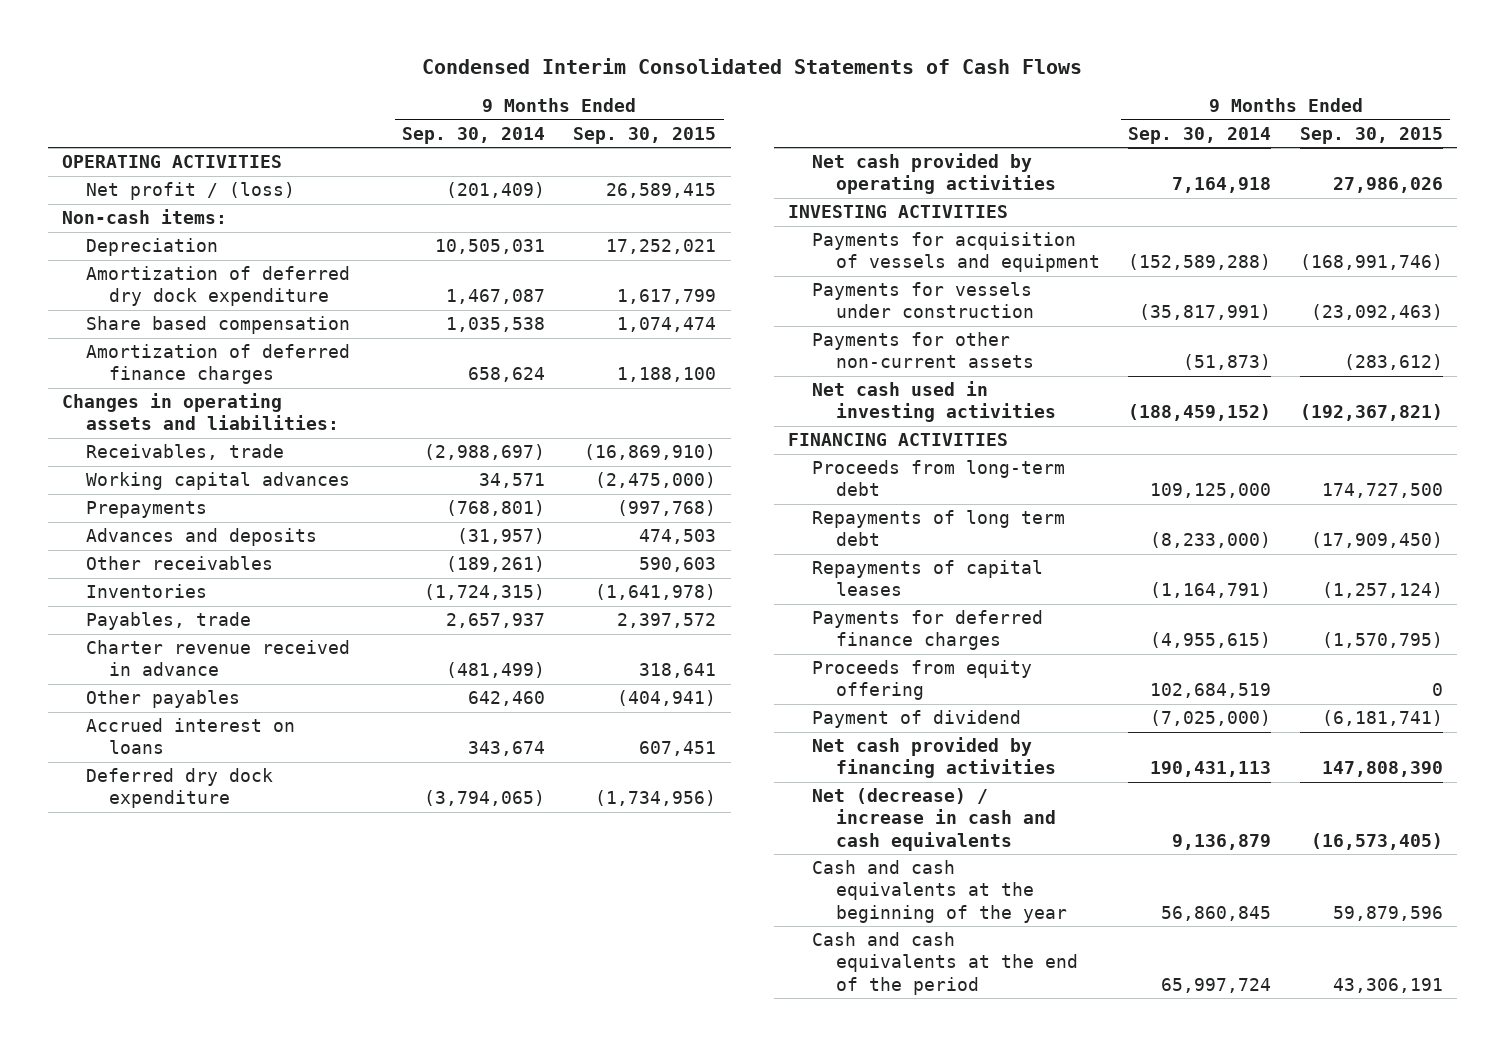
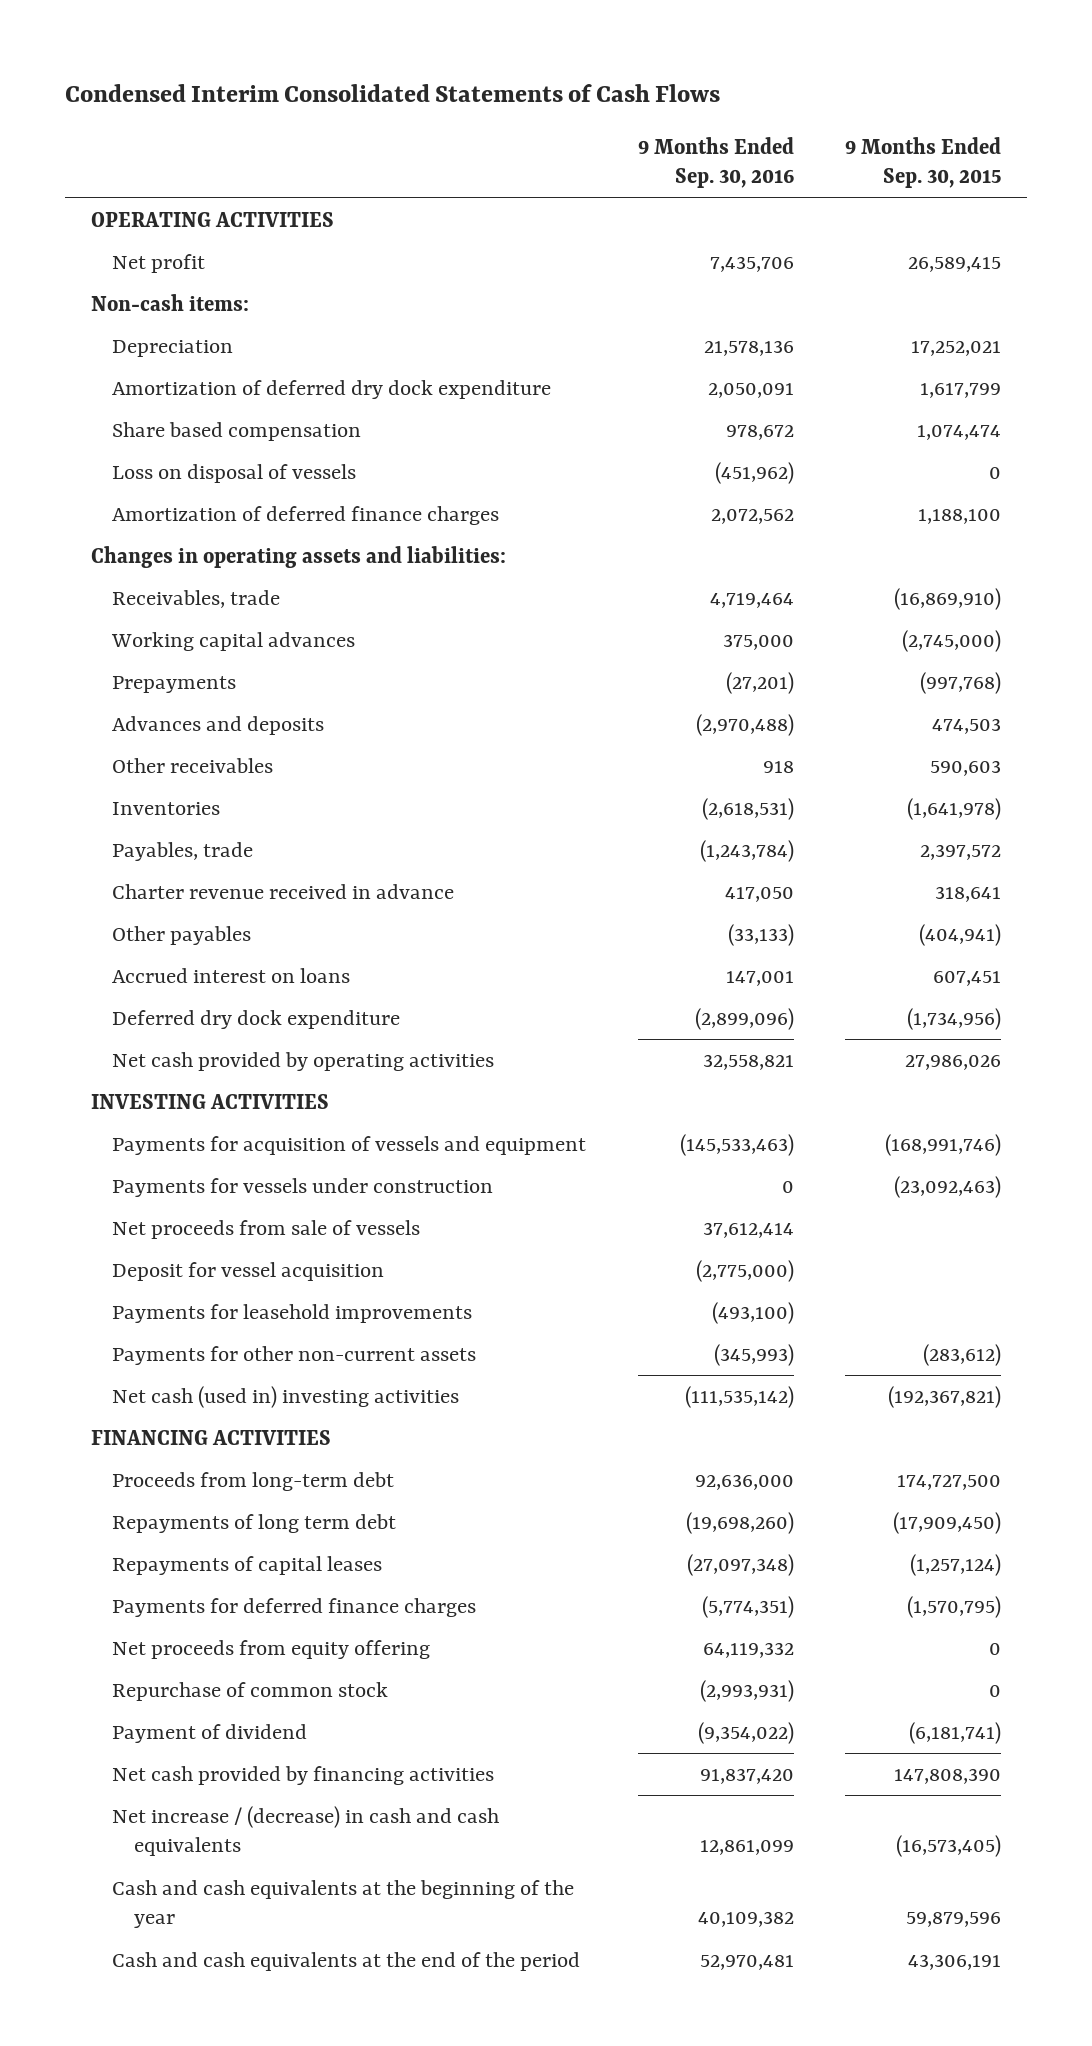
- | 9 Months Ended Sep. 30, 2014 | 9 Months Ended Sep. 30, 2015
+ | 9 Months Ended Sep. 30, 2016 | 9 Months Ended Sep. 30, 2015
- Net profit / (loss) | (201,409) | 26,589,415
+ Net profit | 7,435,706 | 26,589,415
+ Loss on disposal of vessels | (451,962) | 0
- Working capital advances | 34,571 | (2,475,000)
+ Working capital advances | 375,000 | (2,745,000)
+ Net proceeds from sale of vessels | 37,612,414 |
+ Deposit for vessel acquisition | (2,775,000) |
+ Payments for leasehold improvements | (493,100) |
- Net cash used in investing activities | (188,459,152) | (192,367,821)
+ Net cash (used in) investing activities | (111,535,142) | (192,367,821)
- Proceeds from equity offering | 102,684,519 | 0
+ Net proceeds from equity offering | 64,119,332 | 0
+ Repurchase of common stock | (2,993,931) | 0
- Net (decrease) / increase in cash and cash equivalents | 9,136,879 | (16,573,405)
+ Net increase / (decrease) in cash and cash equivalents | 12,861,099 | (16,573,405)

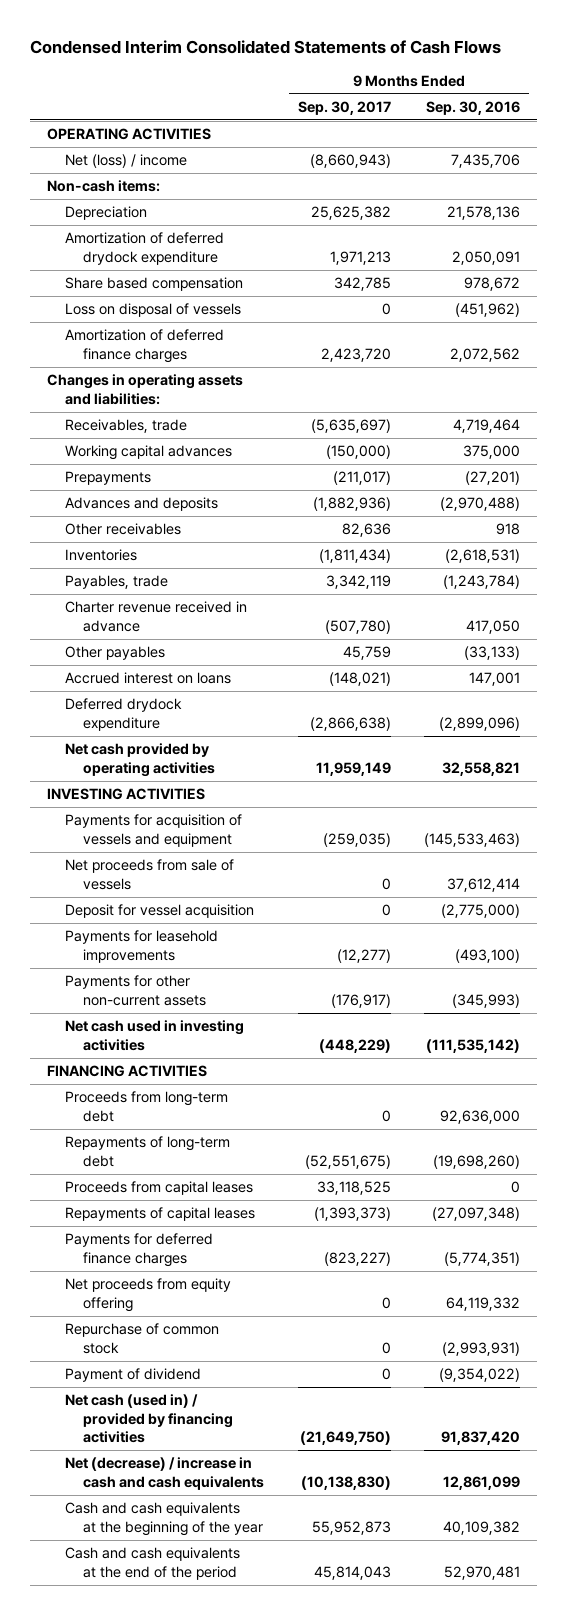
- | 9 Months Ended Sep. 30, 2016 | 9 Months Ended Sep. 30, 2015
+ | 9 Months Ended Sep. 30, 2017 | 9 Months Ended Sep. 30, 2016
- Net profit | 7,435,706 | 26,589,415
+ Net (loss) / income | (8,660,943) | 7,435,706
- Amortization of deferred dry dock expenditure | 2,050,091 | 1,617,799
+ Amortization of deferred drydock expenditure | 1,971,213 | 2,050,091
- Deferred dry dock expenditure | (2,899,096) | (1,734,956)
+ Deferred drydock expenditure | (2,866,638) | (2,899,096)
- Payments for vessels under construction | 0 | (23,092,463)
- Net cash (used in) investing activities | (111,535,142) | (192,367,821)
+ Net cash used in investing activities | (448,229) | (111,535,142)
- Repayments of long term debt | (19,698,260) | (17,909,450)
+ Repayments of long-term debt | (52,551,675) | (19,698,260)
+ Proceeds from capital leases | 33,118,525 | 0
- Net cash provided by financing activities | 91,837,420 | 147,808,390
- Net increase / (decrease) in cash and cash equivalents | 12,861,099 | (16,573,405)
+ Net cash (used in) / provided by financing activities | (21,649,750) | 91,837,420
+ Net (decrease) / increase in cash and cash equivalents | (10,138,830) | 12,861,099

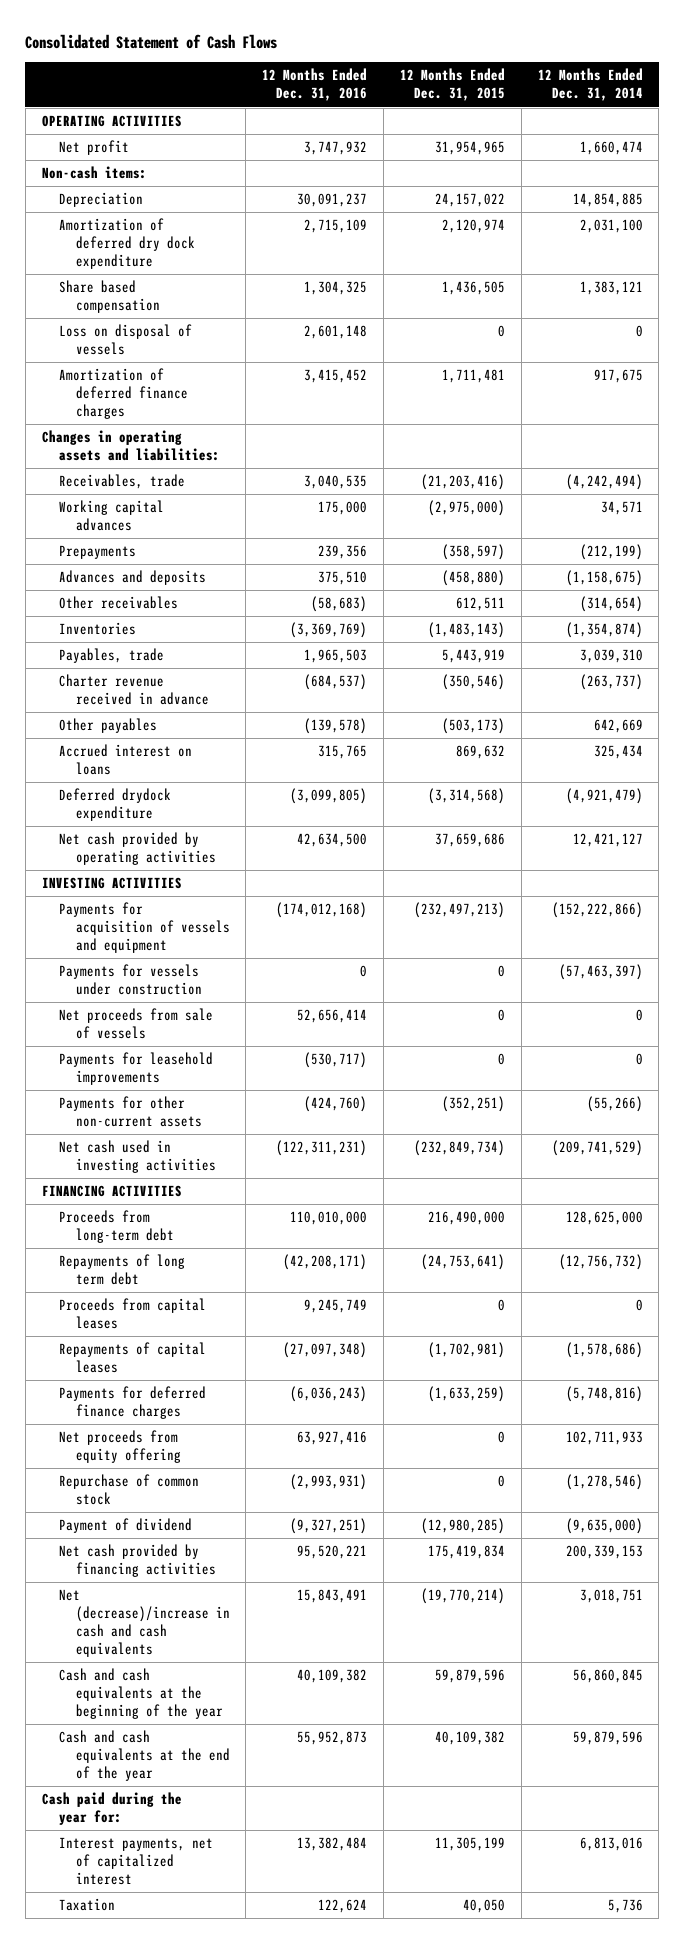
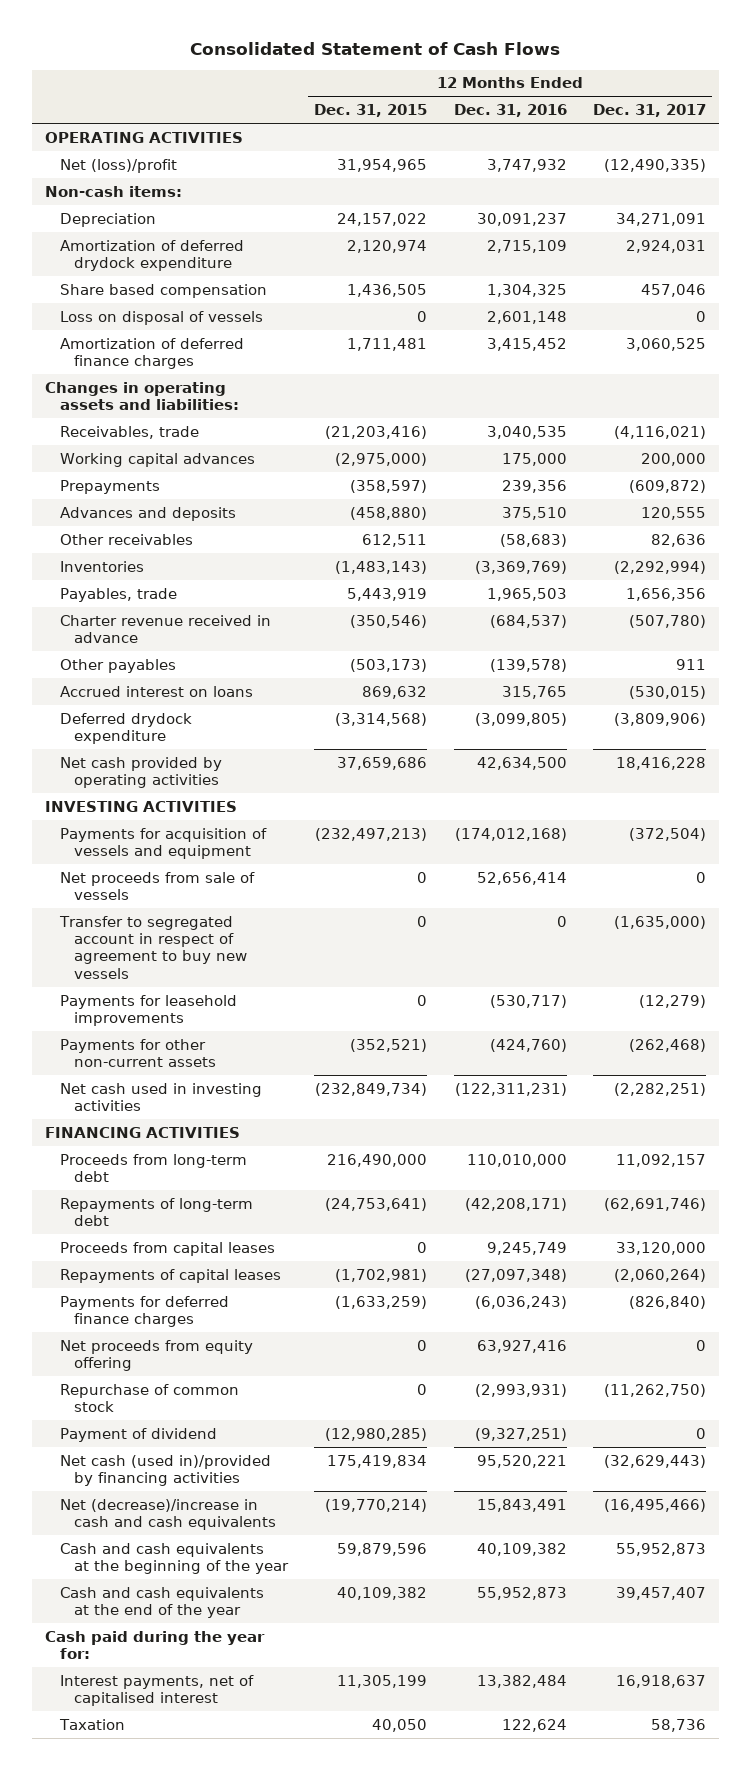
- | 12 Months Ended Dec. 31, 2016 | 12 Months Ended Dec. 31, 2015 | 12 Months Ended Dec. 31, 2014
+ | 12 Months Ended Dec. 31, 2015 | 12 Months Ended Dec. 31, 2016 | 12 Months Ended Dec. 31, 2017
- Net profit | 3,747,932 | 31,954,965 | 1,660,474
+ Net (loss)/profit | 31,954,965 | 3,747,932 | (12,490,335)
- Amortization of deferred dry dock expenditure | 2,715,109 | 2,120,974 | 2,031,100
+ Amortization of deferred drydock expenditure | 2,120,974 | 2,715,109 | 2,924,031
- Payments for vessels under construction | 0 | 0 | (57,463,397)
+ Transfer to segregated account in respect of agreement to buy new vessels | 0 | 0 | (1,635,000)
- Payments for other non-current assets | (424,760) | (352,251) | (55,266)
+ Payments for other non-current assets | (352,521) | (424,760) | (262,468)
- Repayments of long term debt | (42,208,171) | (24,753,641) | (12,756,732)
+ Repayments of long-term debt | (24,753,641) | (42,208,171) | (62,691,746)
- Net cash provided by financing activities | 95,520,221 | 175,419,834 | 200,339,153
+ Net cash (used in)/provided by financing activities | 175,419,834 | 95,520,221 | (32,629,443)
- Interest payments, net of capitalized interest | 13,382,484 | 11,305,199 | 6,813,016
+ Interest payments, net of capitalised interest | 11,305,199 | 13,382,484 | 16,918,637

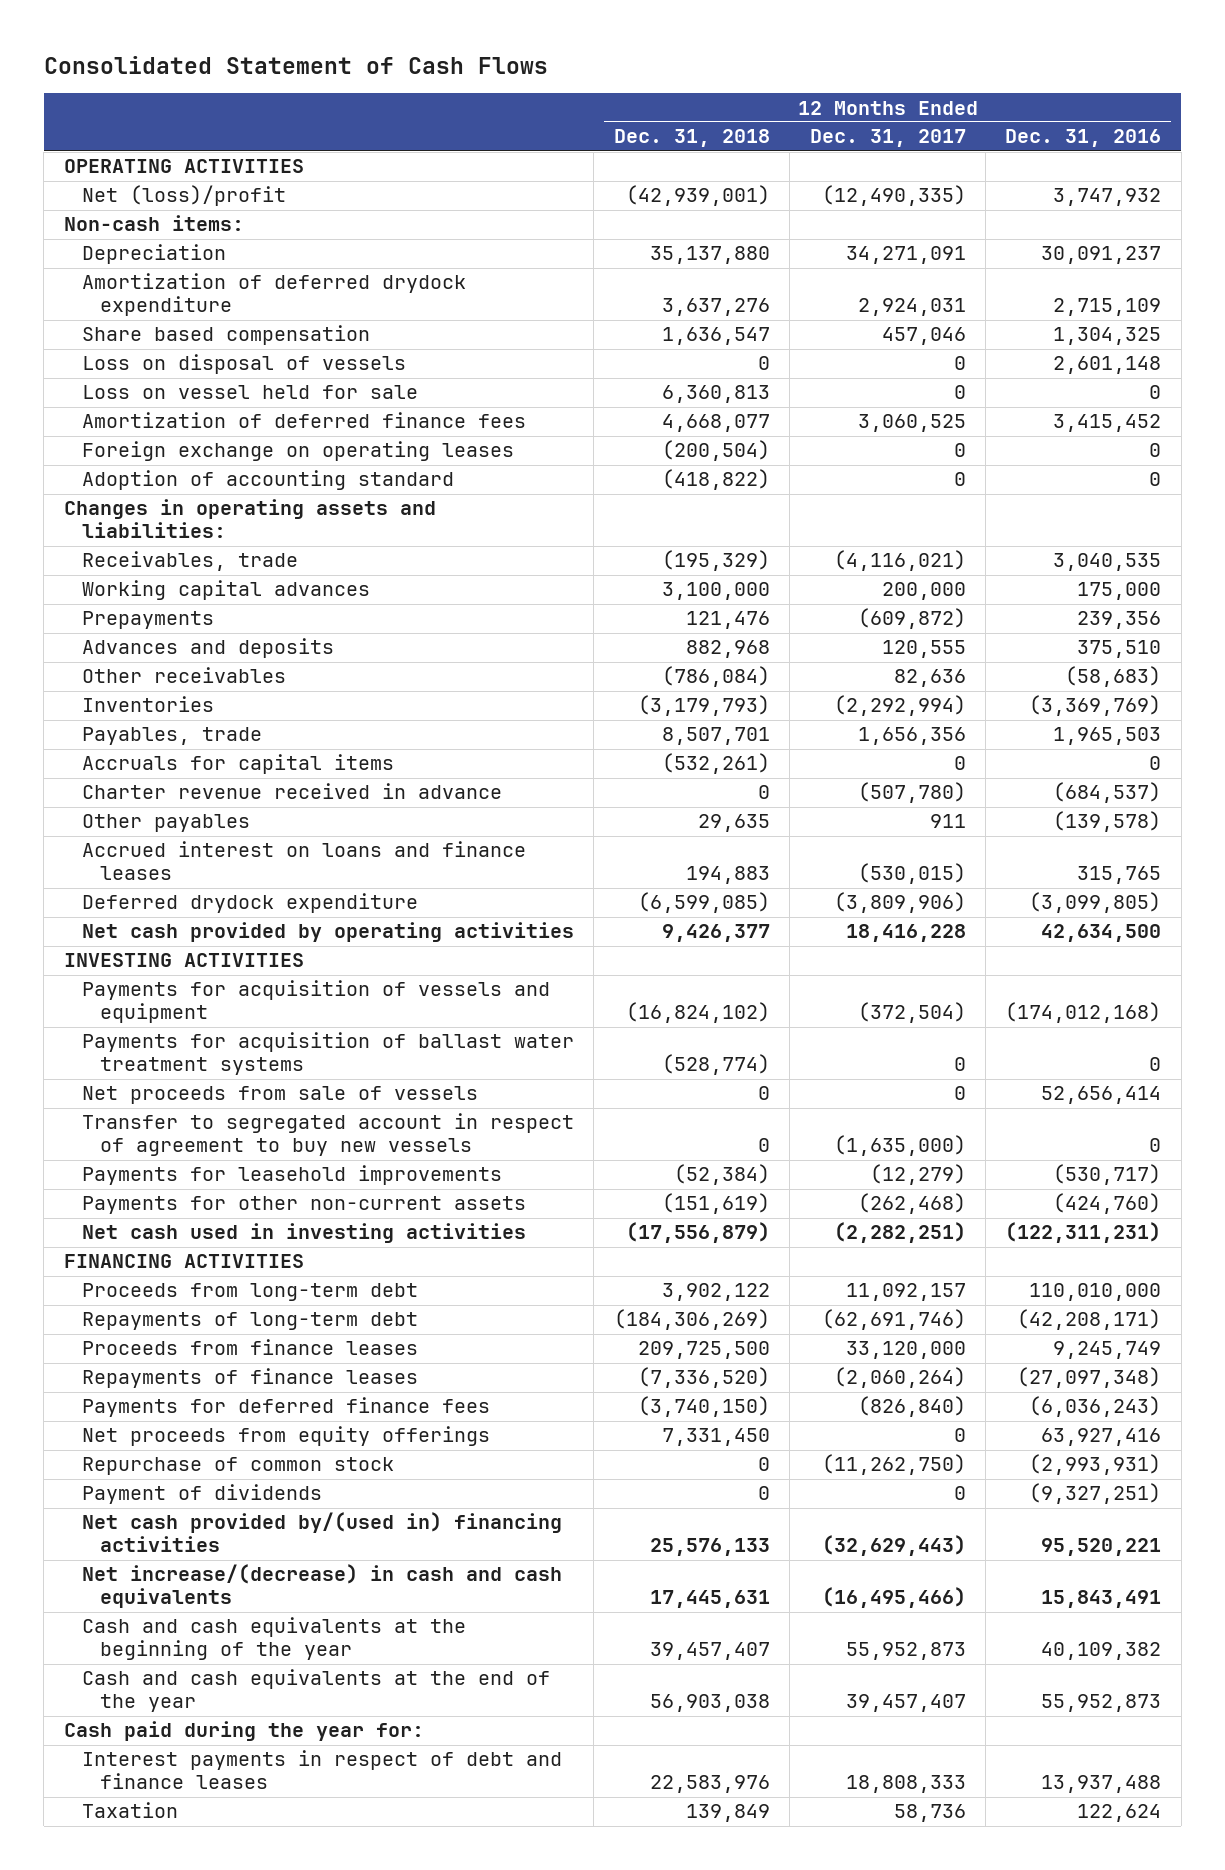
- | 12 Months Ended Dec. 31, 2015 | 12 Months Ended Dec. 31, 2016 | 12 Months Ended Dec. 31, 2017
+ | 12 Months Ended Dec. 31, 2018 | 12 Months Ended Dec. 31, 2017 | 12 Months Ended Dec. 31, 2016
- Amortization of deferred finance charges | 1,711,481 | 3,415,452 | 3,060,525
+ Loss on vessel held for sale | 6,360,813 | 0 | 0
+ Amortization of deferred finance fees | 4,668,077 | 3,060,525 | 3,415,452
+ Foreign exchange on operating leases | (200,504) | 0 | 0
+ Adoption of accounting standard | (418,822) | 0 | 0
+ Accruals for capital items | (532,261) | 0 | 0
- Accrued interest on loans | 869,632 | 315,765 | (530,015)
+ Accrued interest on loans and finance leases | 194,883 | (530,015) | 315,765
+ Payments for acquisition of ballast water treatment systems | (528,774) | 0 | 0
- Proceeds from capital leases | 0 | 9,245,749 | 33,120,000
- Repayments of capital leases | (1,702,981) | (27,097,348) | (2,060,264)
- Payments for deferred finance charges | (1,633,259) | (6,036,243) | (826,840)
- Net proceeds from equity offering | 0 | 63,927,416 | 0
+ Proceeds from finance leases | 209,725,500 | 33,120,000 | 9,245,749
+ Repayments of finance leases | (7,336,520) | (2,060,264) | (27,097,348)
+ Payments for deferred finance fees | (3,740,150) | (826,840) | (6,036,243)
+ Net proceeds from equity offerings | 7,331,450 | 0 | 63,927,416
- Payment of dividend | (12,980,285) | (9,327,251) | 0
- Net cash (used in)/provided by financing activities | 175,419,834 | 95,520,221 | (32,629,443)
- Net (decrease)/increase in cash and cash equivalents | (19,770,214) | 15,843,491 | (16,495,466)
+ Payment of dividends | 0 | 0 | (9,327,251)
+ Net cash provided by/(used in) financing activities | 25,576,133 | (32,629,443) | 95,520,221
+ Net increase/(decrease) in cash and cash equivalents | 17,445,631 | (16,495,466) | 15,843,491
- Interest payments, net of capitalised interest | 11,305,199 | 13,382,484 | 16,918,637
+ Interest payments in respect of debt and finance leases | 22,583,976 | 18,808,333 | 13,937,488

